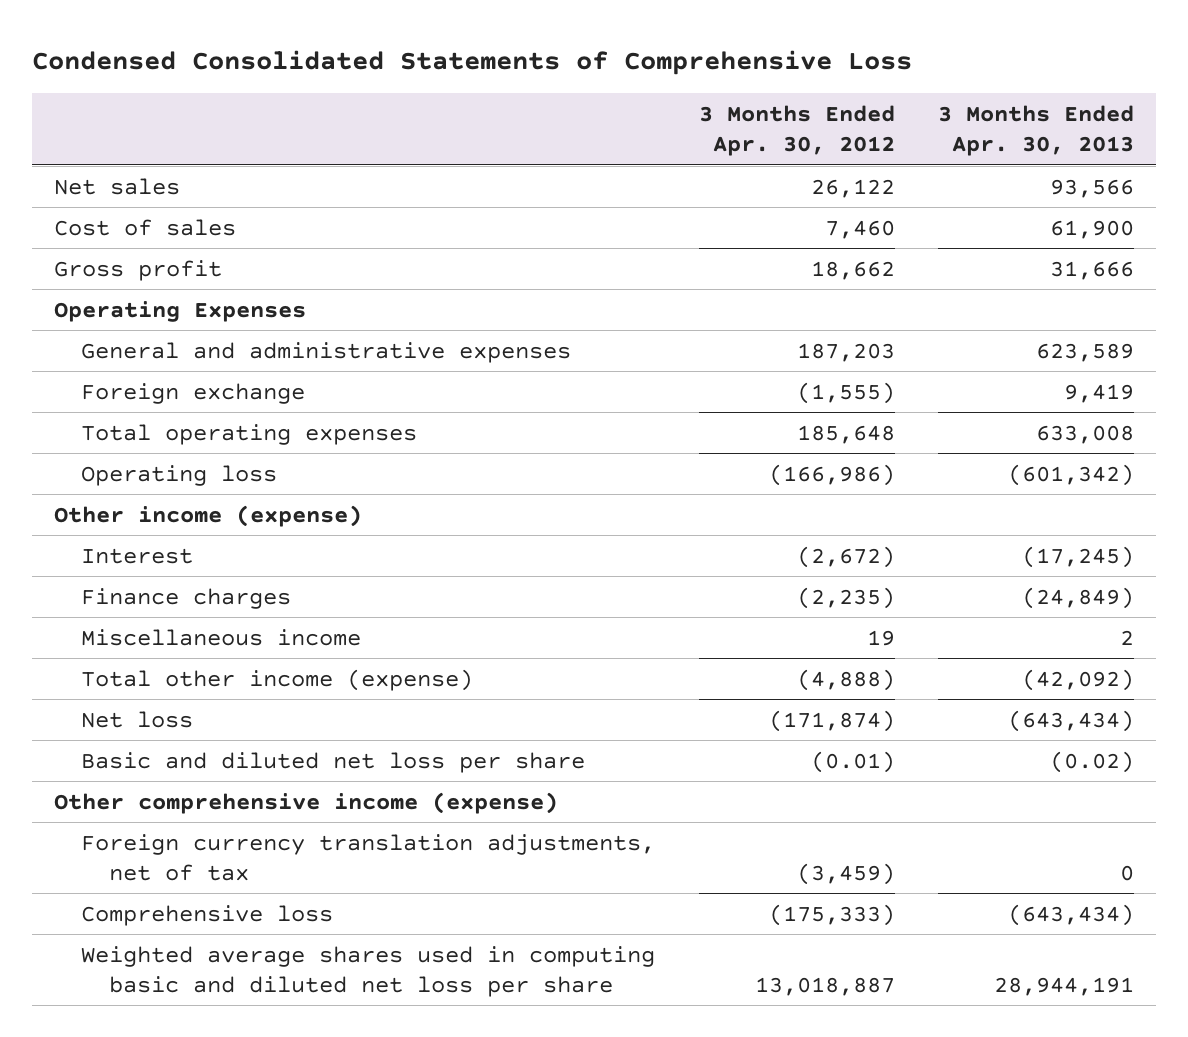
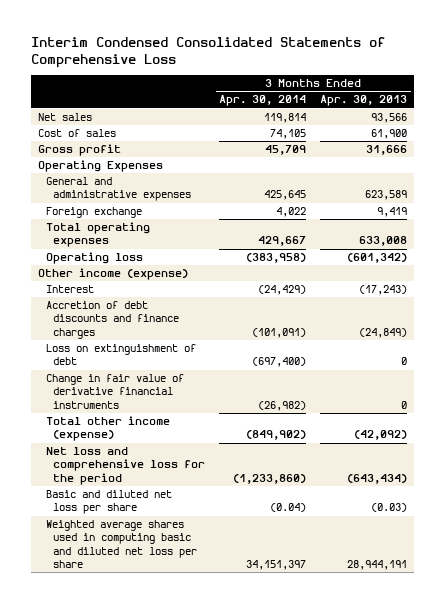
- Condensed Consolidated Statements of Comprehensive Loss
+ Interim Condensed Consolidated Statements of Comprehensive Loss
- | 3 Months Ended Apr. 30, 2012 | 3 Months Ended Apr. 30, 2013
+ | 3 Months Ended Apr. 30, 2014 | 3 Months Ended Apr. 30, 2013
- Interest | (2,672) | (17,245)
- Finance charges | (2,235) | (24,849)
- Miscellaneous income | 19 | 2
+ Interest | (24,429) | (17,243)
+ Accretion of debt discounts and finance charges | (101,091) | (24,849)
+ Loss on extinguishment of debt | (697,400) | 0
+ Change in fair value of derivative financial instruments | (26,982) | 0
- Net loss | (171,874) | (643,434)
- Basic and diluted net loss per share | (0.01) | (0.02)
- Other comprehensive income (expense)
- Foreign currency translation adjustments, net of tax | (3,459) | 0
- Comprehensive loss | (175,333) | (643,434)
+ Net loss and comprehensive loss for the period | (1,233,860) | (643,434)
+ Basic and diluted net loss per share | (0.04) | (0.03)

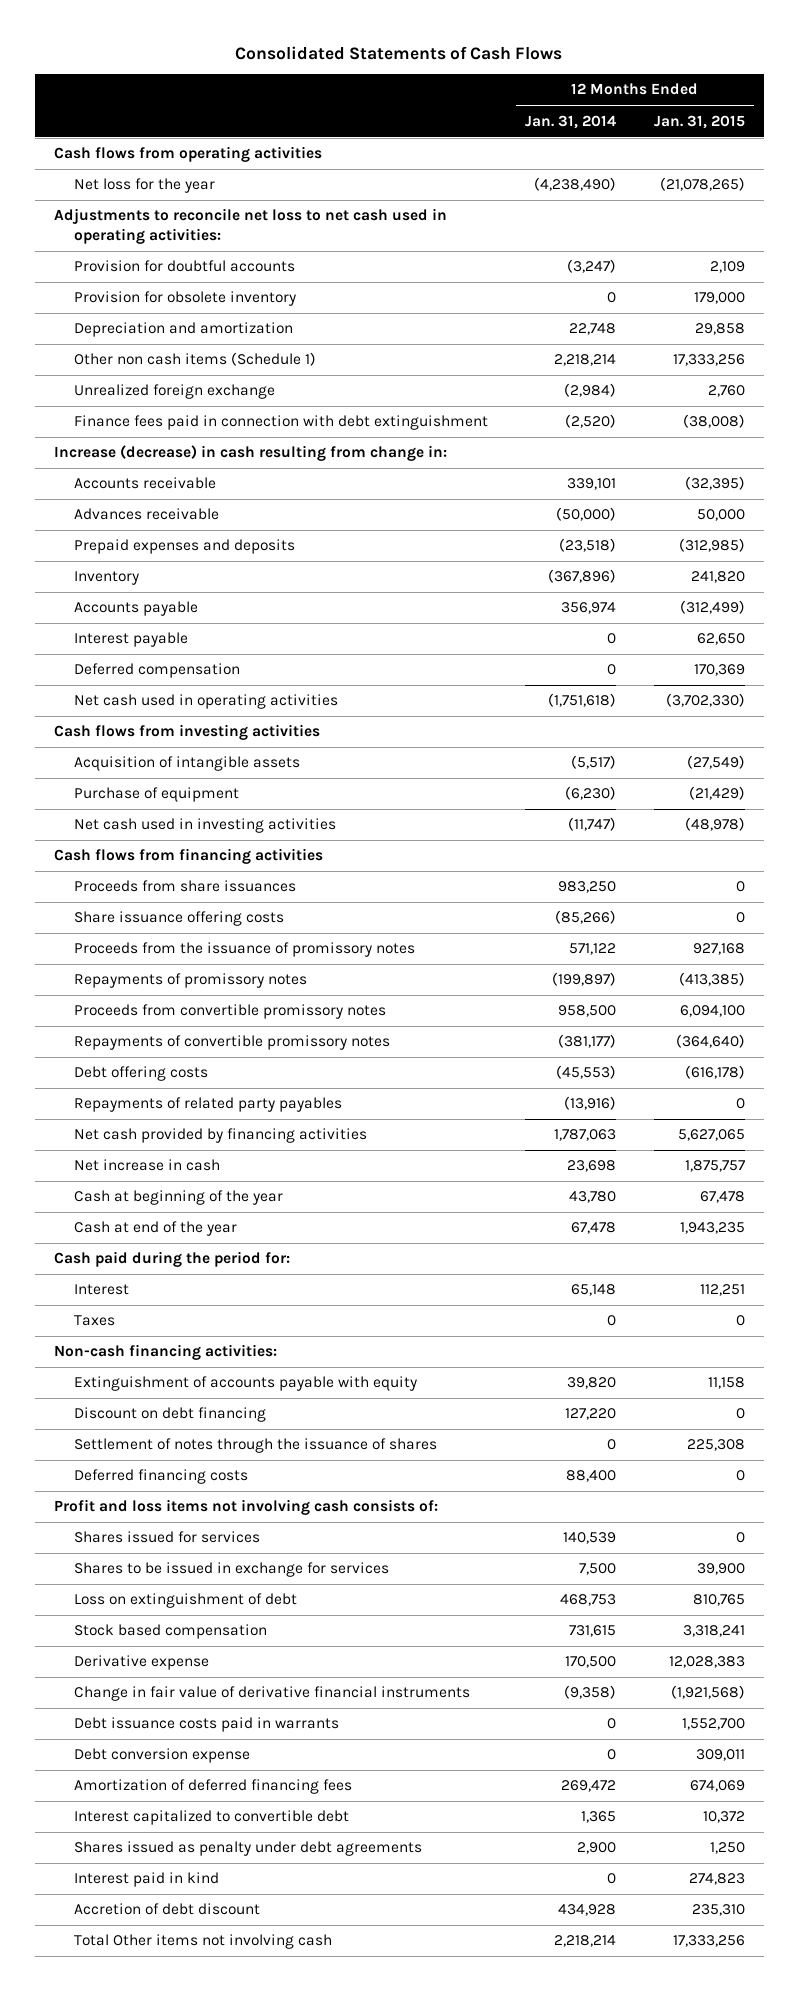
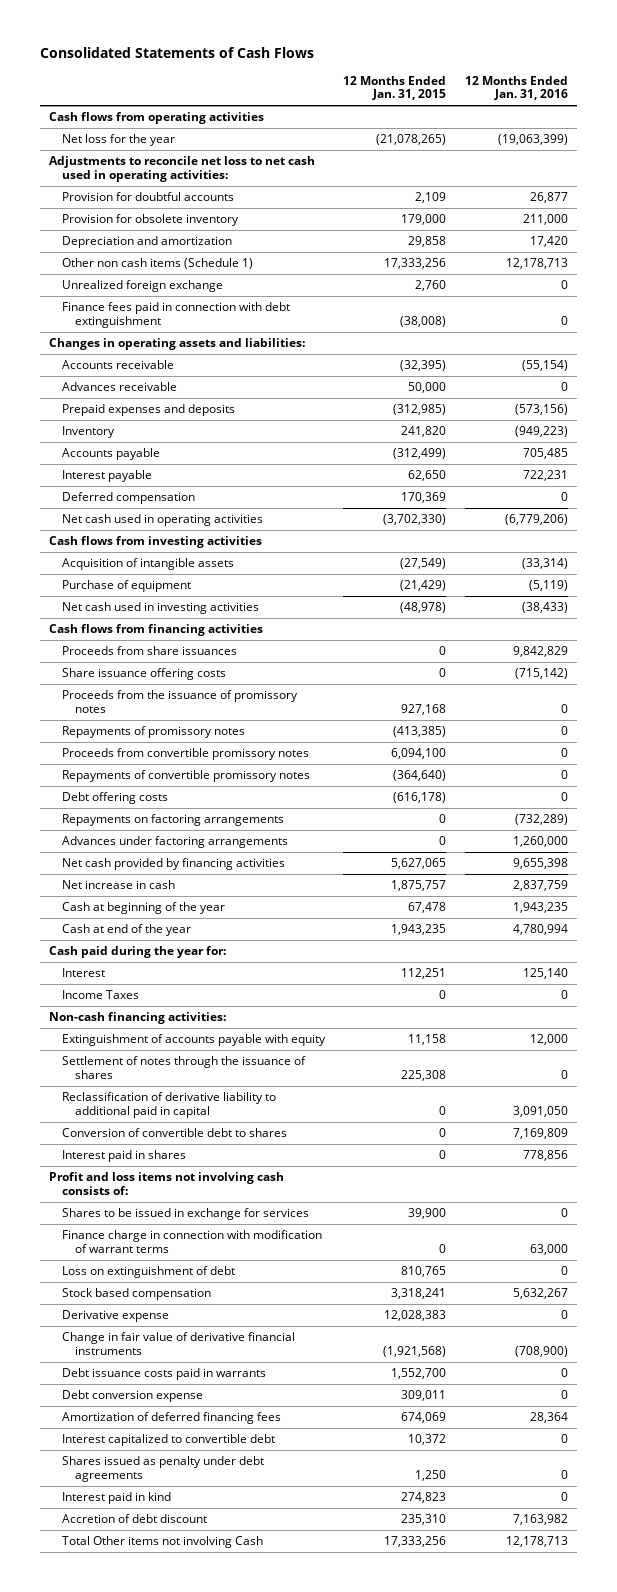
- | 12 Months Ended Jan. 31, 2014 | 12 Months Ended Jan. 31, 2015
+ | 12 Months Ended Jan. 31, 2015 | 12 Months Ended Jan. 31, 2016
- Increase (decrease) in cash resulting from change in:
+ Changes in operating assets and liabilities:
- Repayments of related party payables | (13,916) | 0
+ Repayments on factoring arrangements | 0 | (732,289)
+ Advances under factoring arrangements | 0 | 1,260,000
- Cash paid during the period for:
+ Cash paid during the year for:
- Taxes | 0 | 0
+ Income Taxes | 0 | 0
- Discount on debt financing | 127,220 | 0
- Deferred financing costs | 88,400 | 0
+ Reclassification of derivative liability to additional paid in capital | 0 | 3,091,050
+ Conversion of convertible debt to shares | 0 | 7,169,809
+ Interest paid in shares | 0 | 778,856
- Shares issued for services | 140,539 | 0
+ Finance charge in connection with modification of warrant terms | 0 | 63,000
- Total Other items not involving cash | 2,218,214 | 17,333,256
+ Total Other items not involving Cash | 17,333,256 | 12,178,713

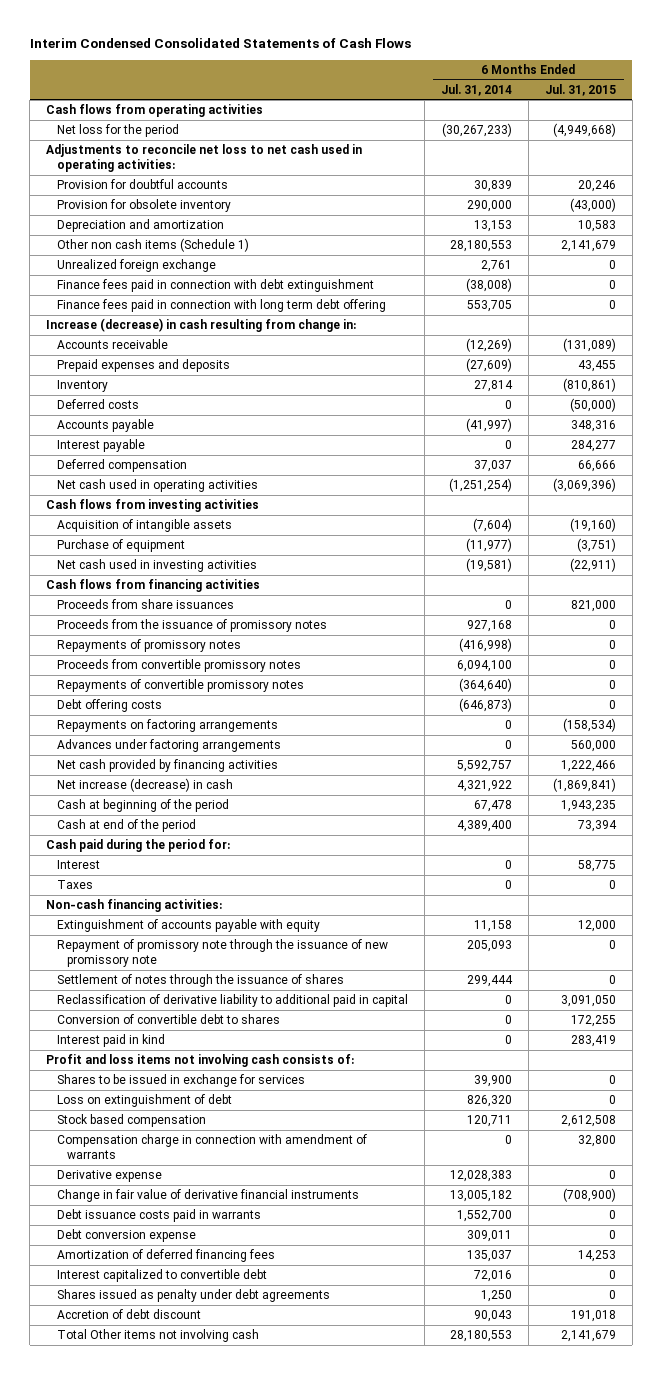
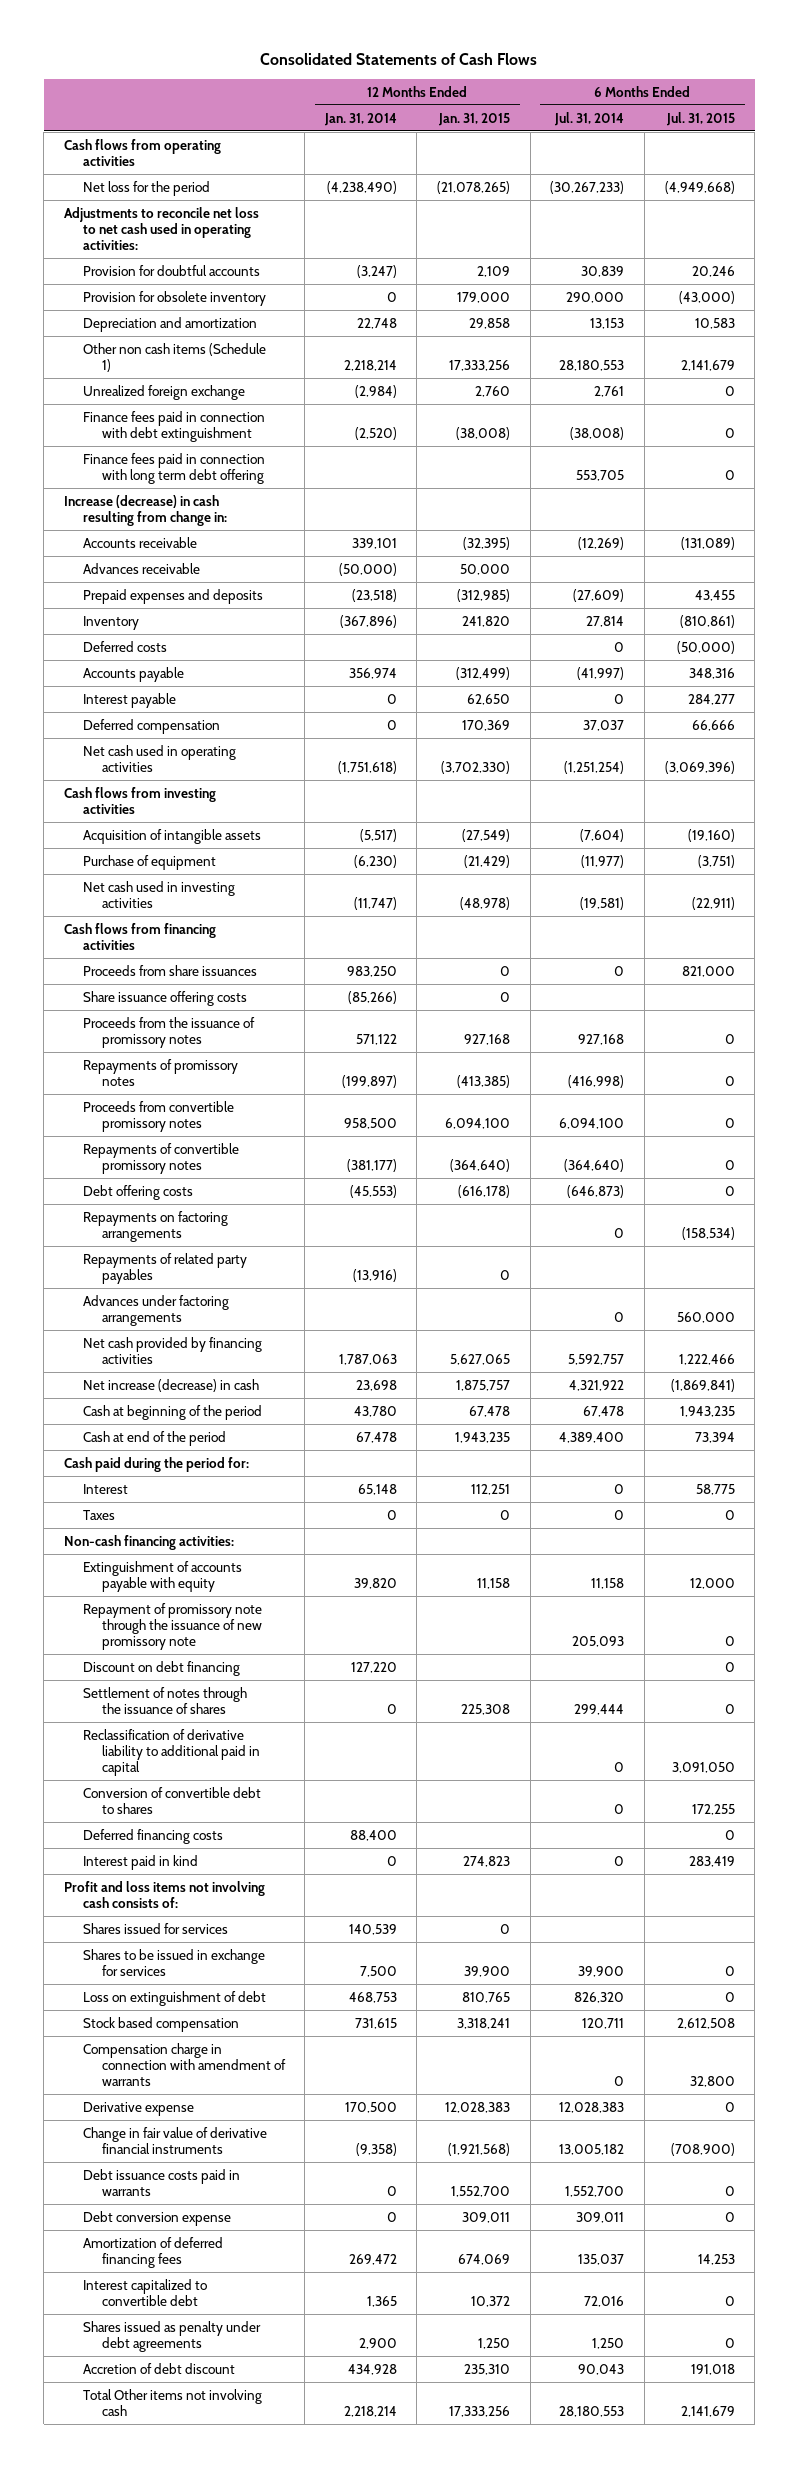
- Interim Condensed Consolidated Statements of Cash Flows
+ Consolidated Statements of Cash Flows
- | 6 Months Ended Jul. 31, 2014 | 6 Months Ended Jul. 31, 2015
+ | 12 Months Ended Jan. 31, 2014 | 12 Months Ended Jan. 31, 2015 | 6 Months Ended Jul. 31, 2014 | 6 Months Ended Jul. 31, 2015
+ Advances receivable | (50,000) | 50,000 | |
+ Share issuance offering costs | (85,266) | 0 | |
+ Repayments of related party payables | (13,916) | 0 | |
+ Discount on debt financing | 127,220 | | | 0
+ Deferred financing costs | 88,400 | | | 0
+ Shares issued for services | 140,539 | 0 | |

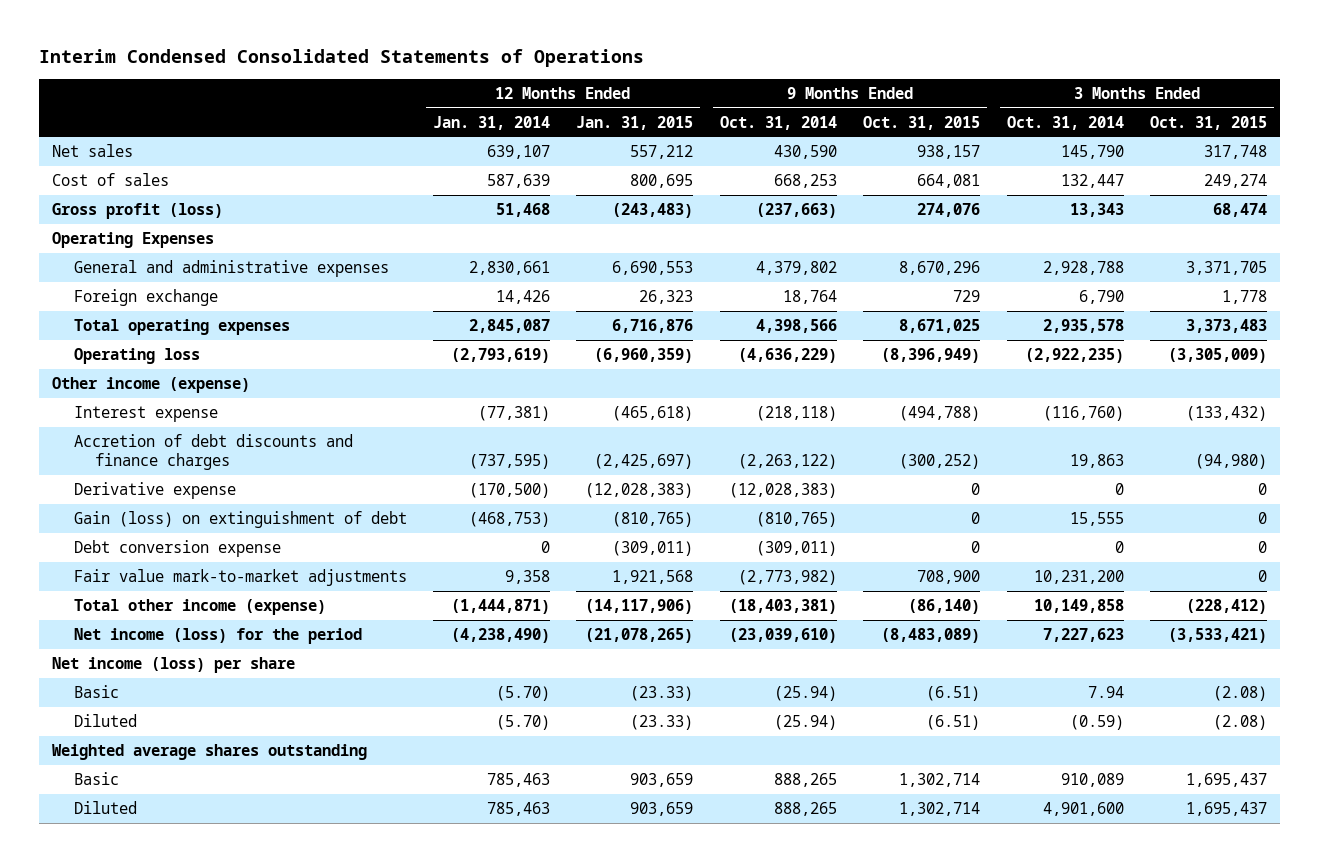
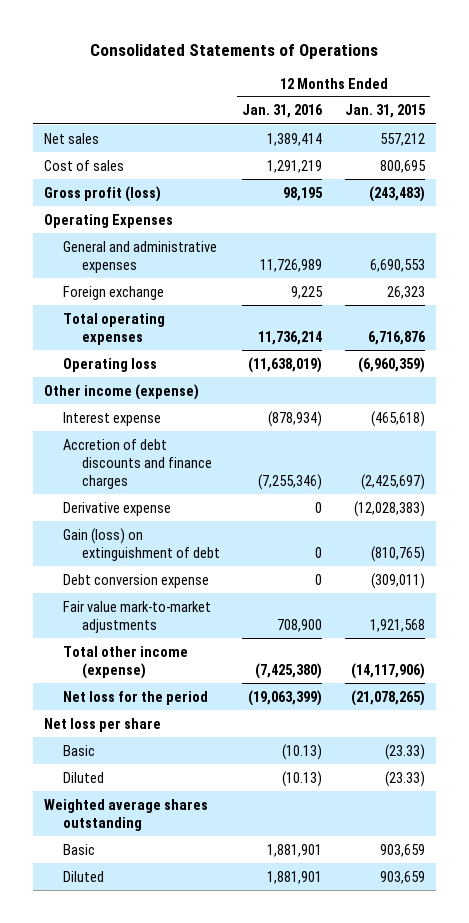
- Interim Condensed Consolidated Statements of Operations
+ Consolidated Statements of Operations
- | 12 Months Ended Jan. 31, 2014 | 12 Months Ended Jan. 31, 2015 | 9 Months Ended Oct. 31, 2014 | 9 Months Ended Oct. 31, 2015 | 3 Months Ended Oct. 31, 2014 | 3 Months Ended Oct. 31, 2015
+ | 12 Months Ended Jan. 31, 2016 | 12 Months Ended Jan. 31, 2015
- Net income (loss) for the period | (4,238,490) | (21,078,265) | (23,039,610) | (8,483,089) | 7,227,623 | (3,533,421)
- Net income (loss) per share
+ Net loss for the period | (19,063,399) | (21,078,265)
+ Net loss per share

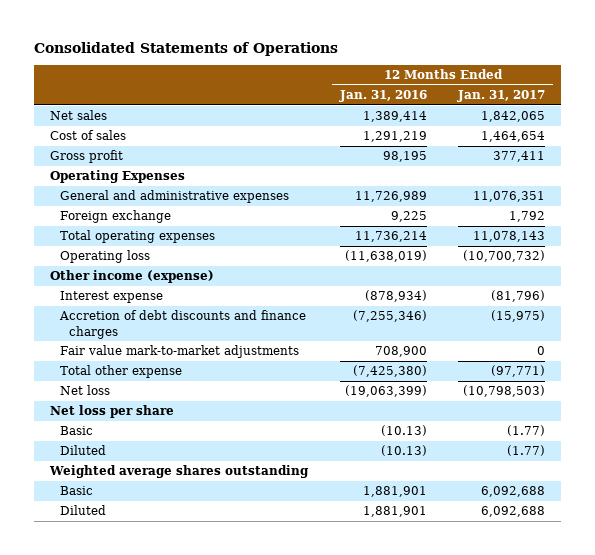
- | 12 Months Ended Jan. 31, 2016 | 12 Months Ended Jan. 31, 2015
+ | 12 Months Ended Jan. 31, 2016 | 12 Months Ended Jan. 31, 2017
- Gross profit (loss) | 98,195 | (243,483)
+ Gross profit | 98,195 | 377,411
- Derivative expense | 0 | (12,028,383)
- Gain (loss) on extinguishment of debt | 0 | (810,765)
- Debt conversion expense | 0 | (309,011)
- Total other income (expense) | (7,425,380) | (14,117,906)
- Net loss for the period | (19,063,399) | (21,078,265)
+ Total other expense | (7,425,380) | (97,771)
+ Net loss | (19,063,399) | (10,798,503)

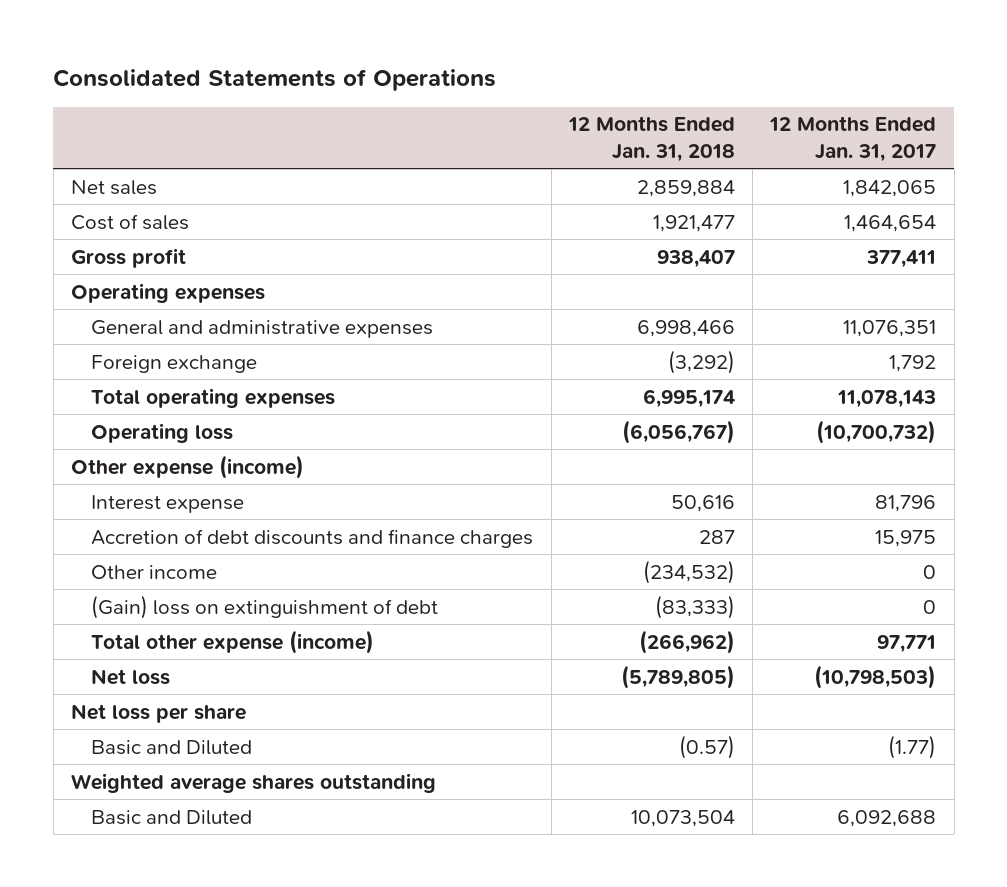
- | 12 Months Ended Jan. 31, 2016 | 12 Months Ended Jan. 31, 2017
+ | 12 Months Ended Jan. 31, 2018 | 12 Months Ended Jan. 31, 2017
- Operating Expenses
+ Operating expenses
- Other income (expense)
- Interest expense | (878,934) | (81,796)
- Accretion of debt discounts and finance charges | (7,255,346) | (15,975)
- Fair value mark-to-market adjustments | 708,900 | 0
- Total other expense | (7,425,380) | (97,771)
+ Other expense (income)
+ Interest expense | 50,616 | 81,796
+ Accretion of debt discounts and finance charges | 287 | 15,975
+ Other income | (234,532) | 0
+ (Gain) loss on extinguishment of debt | (83,333) | 0
+ Total other expense (income) | (266,962) | 97,771
- Basic | (10.13) | (1.77)
- Diluted | (10.13) | (1.77)
+ Basic and Diluted | (0.57) | (1.77)
- Basic | 1,881,901 | 6,092,688
- Diluted | 1,881,901 | 6,092,688
+ Basic and Diluted | 10,073,504 | 6,092,688

